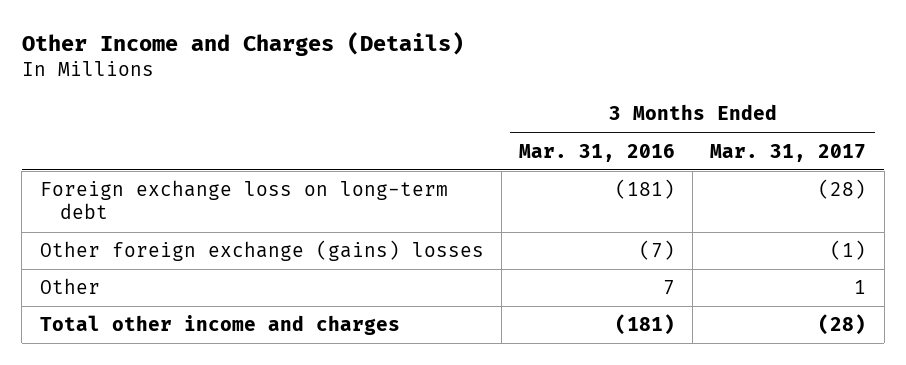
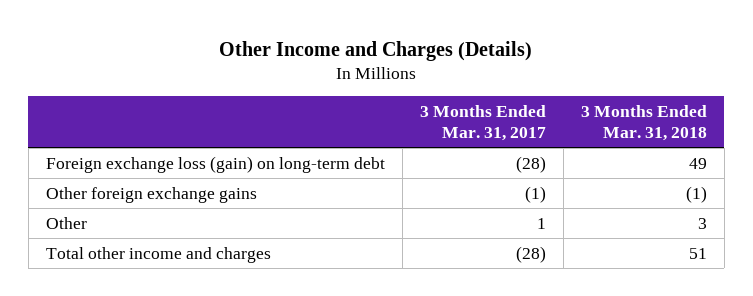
- | 3 Months Ended Mar. 31, 2016 | 3 Months Ended Mar. 31, 2017
+ | 3 Months Ended Mar. 31, 2017 | 3 Months Ended Mar. 31, 2018
- Foreign exchange loss on long-term debt | (181) | (28)
- Other foreign exchange (gains) losses | (7) | (1)
+ Foreign exchange loss (gain) on long-term debt | (28) | 49
+ Other foreign exchange gains | (1) | (1)

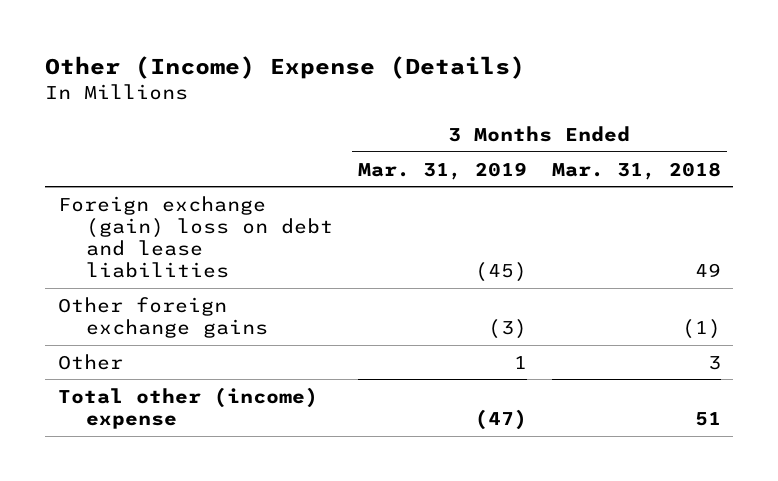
- Other Income and Charges (Details)
+ Other (Income) Expense (Details)
- | 3 Months Ended Mar. 31, 2017 | 3 Months Ended Mar. 31, 2018
+ | 3 Months Ended Mar. 31, 2019 | 3 Months Ended Mar. 31, 2018
- Foreign exchange loss (gain) on long-term debt | (28) | 49
+ Foreign exchange (gain) loss on debt and lease liabilities | (45) | 49
- Total other income and charges | (28) | 51
+ Total other (income) expense | (47) | 51

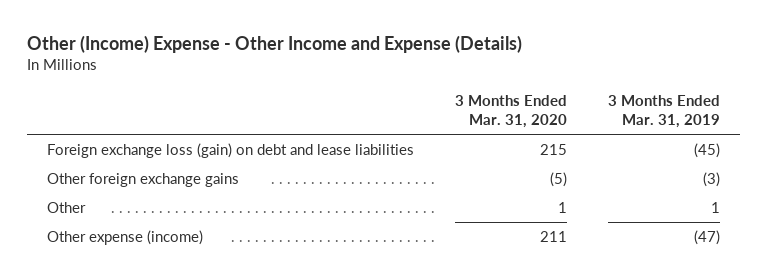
- Other (Income) Expense (Details)
+ Other (Income) Expense - Other Income and Expense (Details)
- | 3 Months Ended Mar. 31, 2019 | 3 Months Ended Mar. 31, 2018
+ | 3 Months Ended Mar. 31, 2020 | 3 Months Ended Mar. 31, 2019
- Foreign exchange (gain) loss on debt and lease liabilities | (45) | 49
+ Foreign exchange loss (gain) on debt and lease liabilities | 215 | (45)
- Total other (income) expense | (47) | 51
+ Other expense (income) | 211 | (47)

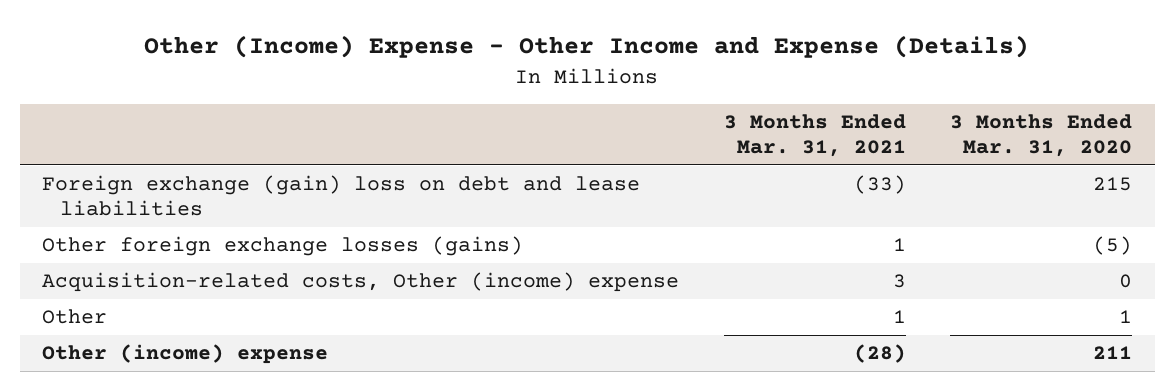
- | 3 Months Ended Mar. 31, 2020 | 3 Months Ended Mar. 31, 2019
+ | 3 Months Ended Mar. 31, 2021 | 3 Months Ended Mar. 31, 2020
- Foreign exchange loss (gain) on debt and lease liabilities | 215 | (45)
- Other foreign exchange gains | (5) | (3)
+ Foreign exchange (gain) loss on debt and lease liabilities | (33) | 215
+ Other foreign exchange losses (gains) | 1 | (5)
+ Acquisition-related costs, Other (income) expense | 3 | 0
- Other expense (income) | 211 | (47)
+ Other (income) expense | (28) | 211

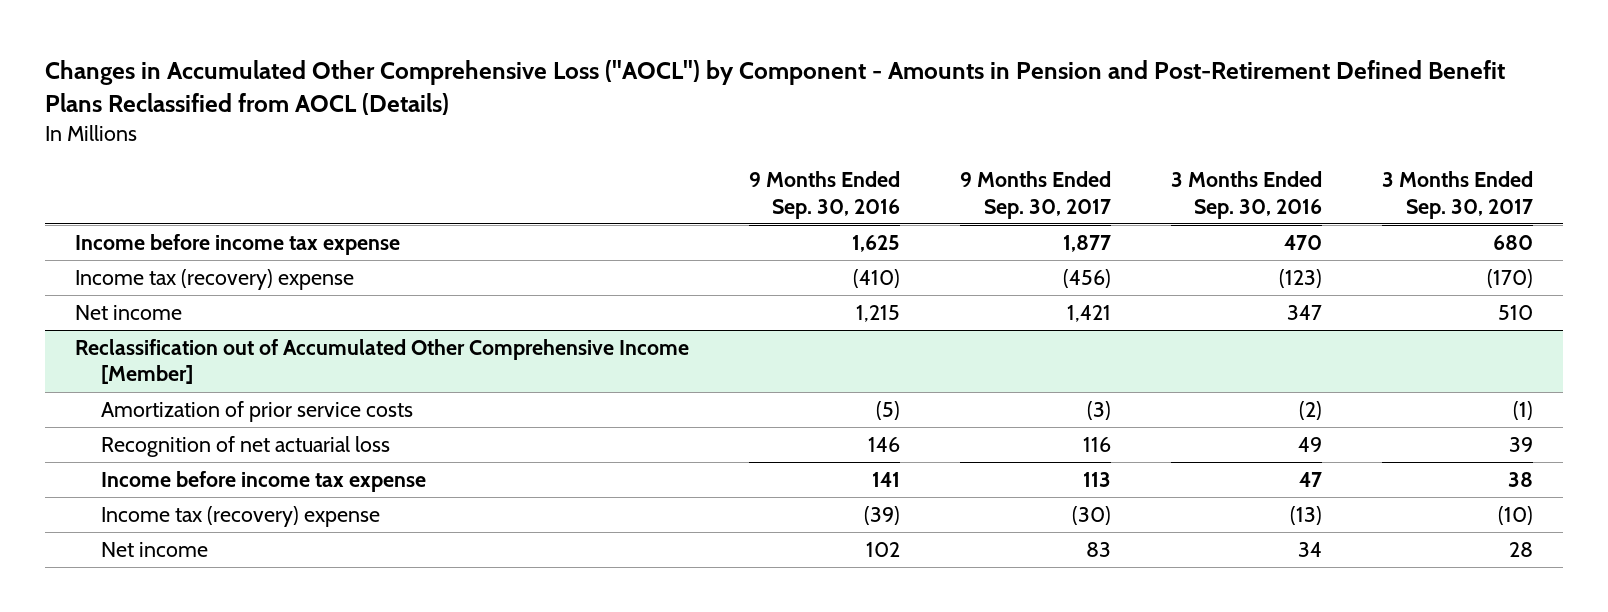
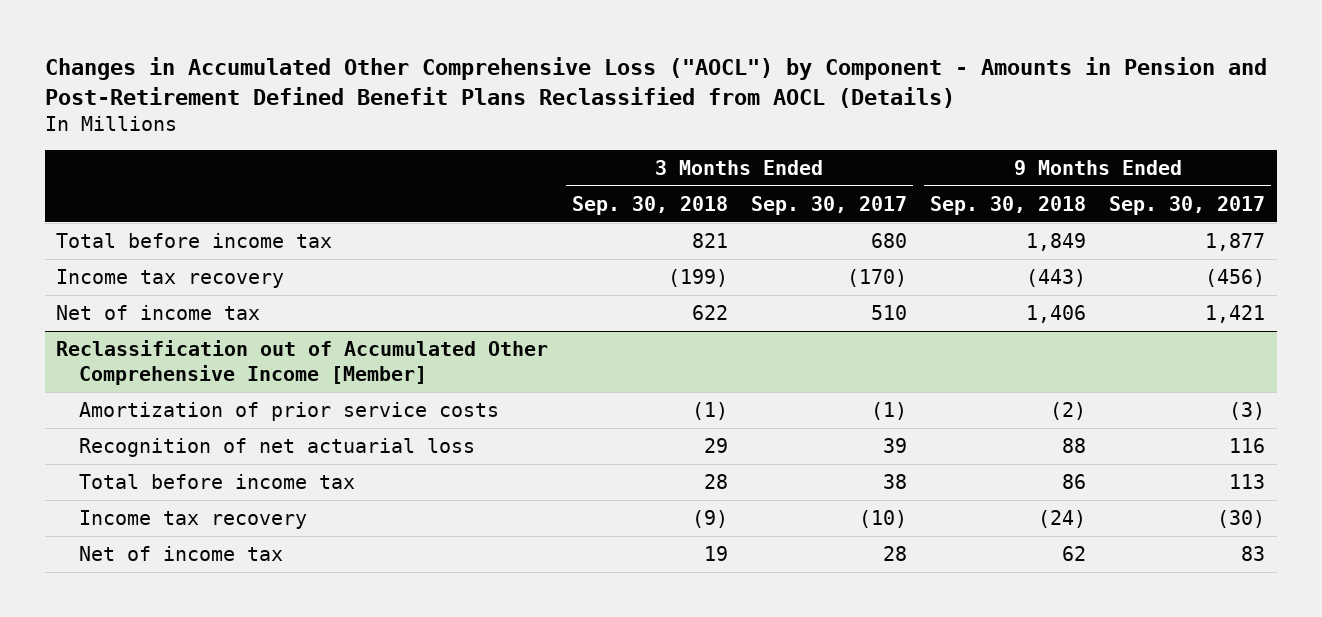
- | 9 Months Ended Sep. 30, 2016 | 9 Months Ended Sep. 30, 2017 | 3 Months Ended Sep. 30, 2016 | 3 Months Ended Sep. 30, 2017
+ | 3 Months Ended Sep. 30, 2018 | 3 Months Ended Sep. 30, 2017 | 9 Months Ended Sep. 30, 2018 | 9 Months Ended Sep. 30, 2017
- Income before income tax expense | 1,625 | 1,877 | 470 | 680
- Income tax (recovery) expense | (410) | (456) | (123) | (170)
- Net income | 1,215 | 1,421 | 347 | 510
+ Total before income tax | 821 | 680 | 1,849 | 1,877
+ Income tax recovery | (199) | (170) | (443) | (456)
+ Net of income tax | 622 | 510 | 1,406 | 1,421
@ Reclassification out of Accumulated Other Comprehensive Income [Member]
- Income before income tax expense | 141 | 113 | 47 | 38
- Income tax (recovery) expense | (39) | (30) | (13) | (10)
- Net income | 102 | 83 | 34 | 28
+ Total before income tax | 28 | 38 | 86 | 113
+ Income tax recovery | (9) | (10) | (24) | (30)
+ Net of income tax | 19 | 28 | 62 | 83

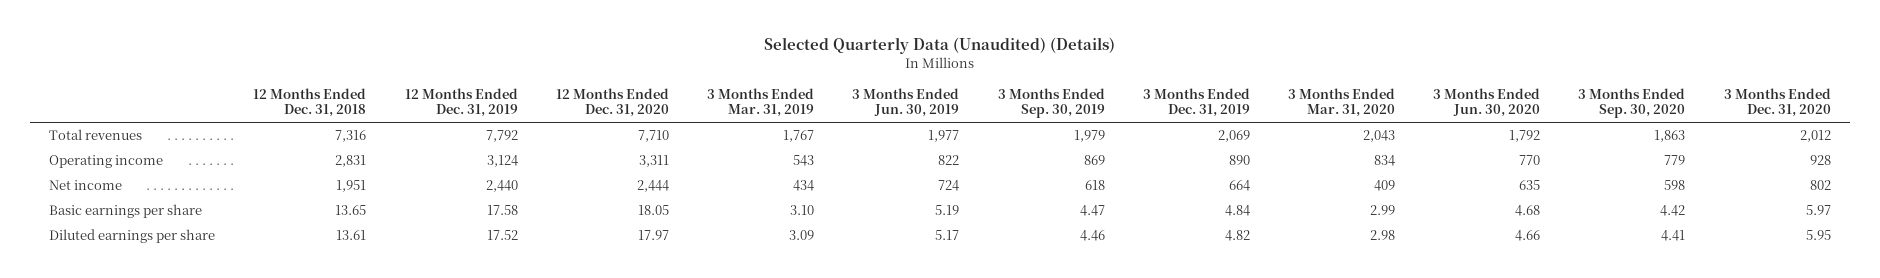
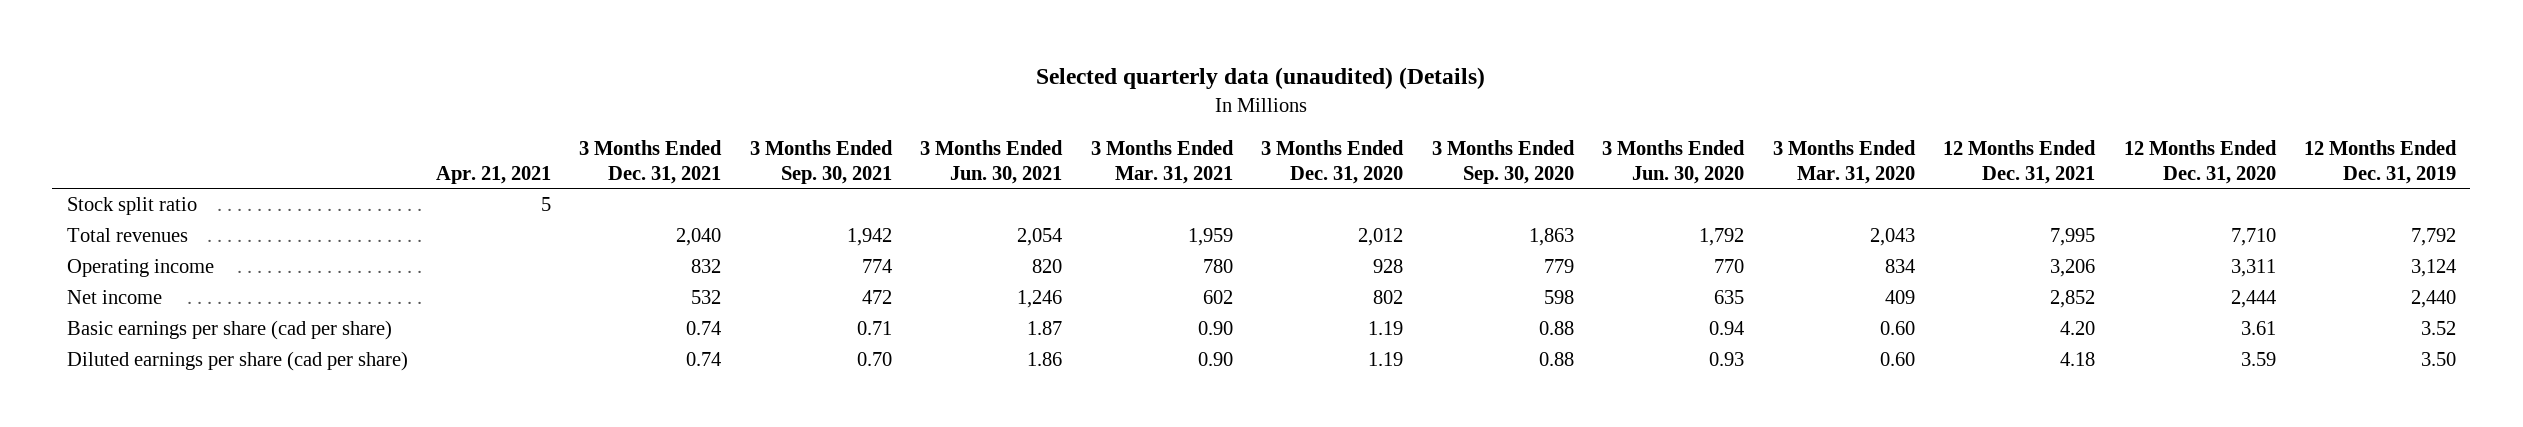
- Selected Quarterly Data (Unaudited) (Details)
+ Selected quarterly data (unaudited) (Details)
- | 12 Months Ended Dec. 31, 2018 | 12 Months Ended Dec. 31, 2019 | 12 Months Ended Dec. 31, 2020 | 3 Months Ended Mar. 31, 2019 | 3 Months Ended Jun. 30, 2019 | 3 Months Ended Sep. 30, 2019 | 3 Months Ended Dec. 31, 2019 | 3 Months Ended Mar. 31, 2020 | 3 Months Ended Jun. 30, 2020 | 3 Months Ended Sep. 30, 2020 | 3 Months Ended Dec. 31, 2020
+ | Apr. 21, 2021 | 3 Months Ended Dec. 31, 2021 | 3 Months Ended Sep. 30, 2021 | 3 Months Ended Jun. 30, 2021 | 3 Months Ended Mar. 31, 2021 | 3 Months Ended Dec. 31, 2020 | 3 Months Ended Sep. 30, 2020 | 3 Months Ended Jun. 30, 2020 | 3 Months Ended Mar. 31, 2020 | 12 Months Ended Dec. 31, 2021 | 12 Months Ended Dec. 31, 2020 | 12 Months Ended Dec. 31, 2019
+ Stock split ratio | 5 | | | | | | | | | | |
- Basic earnings per share | 13.65 | 17.58 | 18.05 | 3.10 | 5.19 | 4.47 | 4.84 | 2.99 | 4.68 | 4.42 | 5.97
- Diluted earnings per share | 13.61 | 17.52 | 17.97 | 3.09 | 5.17 | 4.46 | 4.82 | 2.98 | 4.66 | 4.41 | 5.95
+ Basic earnings per share (cad per share) | | 0.74 | 0.71 | 1.87 | 0.90 | 1.19 | 0.88 | 0.94 | 0.60 | 4.20 | 3.61 | 3.52
+ Diluted earnings per share (cad per share) | | 0.74 | 0.70 | 1.86 | 0.90 | 1.19 | 0.88 | 0.93 | 0.60 | 4.18 | 3.59 | 3.50

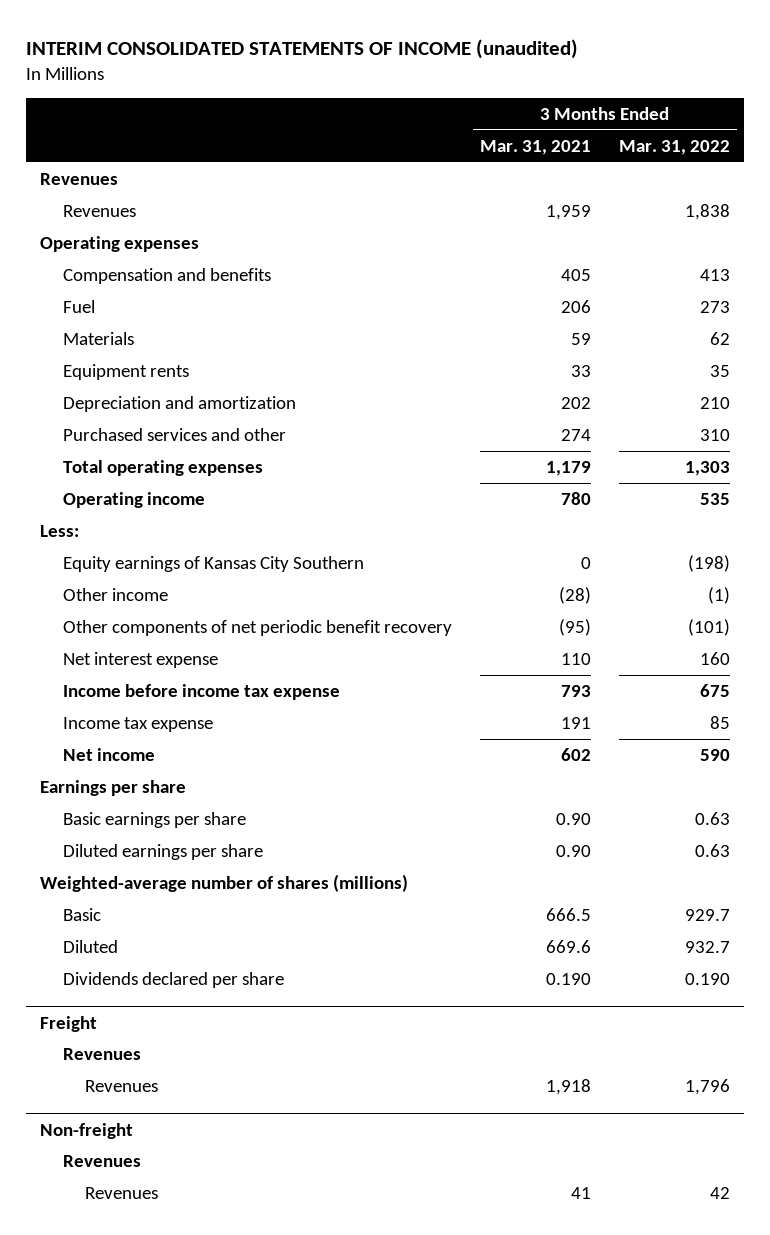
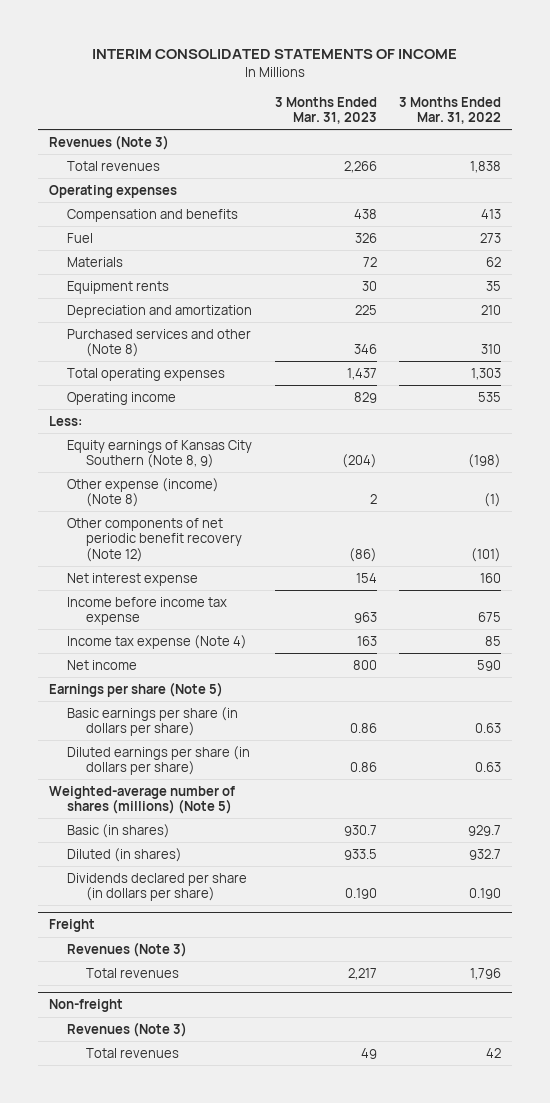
- INTERIM CONSOLIDATED STATEMENTS OF INCOME (unaudited)
+ INTERIM CONSOLIDATED STATEMENTS OF INCOME
- | 3 Months Ended Mar. 31, 2021 | 3 Months Ended Mar. 31, 2022
+ | 3 Months Ended Mar. 31, 2023 | 3 Months Ended Mar. 31, 2022
- Revenues
- Revenues | 1,959 | 1,838
+ Revenues (Note 3)
+ Total revenues | 2,266 | 1,838
- Purchased services and other | 274 | 310
+ Purchased services and other (Note 8) | 346 | 310
- Equity earnings of Kansas City Southern | 0 | (198)
- Other income | (28) | (1)
- Other components of net periodic benefit recovery | (95) | (101)
+ Equity earnings of Kansas City Southern (Note 8, 9) | (204) | (198)
+ Other expense (income) (Note 8) | 2 | (1)
+ Other components of net periodic benefit recovery (Note 12) | (86) | (101)
- Income tax expense | 191 | 85
+ Income tax expense (Note 4) | 163 | 85
- Earnings per share
- Basic earnings per share | 0.90 | 0.63
- Diluted earnings per share | 0.90 | 0.63
- Weighted-average number of shares (millions)
- Basic | 666.5 | 929.7
- Diluted | 669.6 | 932.7
- Dividends declared per share | 0.190 | 0.190
+ Earnings per share (Note 5)
+ Basic earnings per share (in dollars per share) | 0.86 | 0.63
+ Diluted earnings per share (in dollars per share) | 0.86 | 0.63
+ Weighted-average number of shares (millions) (Note 5)
+ Basic (in shares) | 930.7 | 929.7
+ Diluted (in shares) | 933.5 | 932.7
+ Dividends declared per share (in dollars per share) | 0.190 | 0.190
@ Freight
- Revenues
- Revenues | 1,918 | 1,796
+ Revenues (Note 3)
+ Total revenues | 2,217 | 1,796
@ Non-freight
- Revenues
- Revenues | 41 | 42
+ Revenues (Note 3)
+ Total revenues | 49 | 42

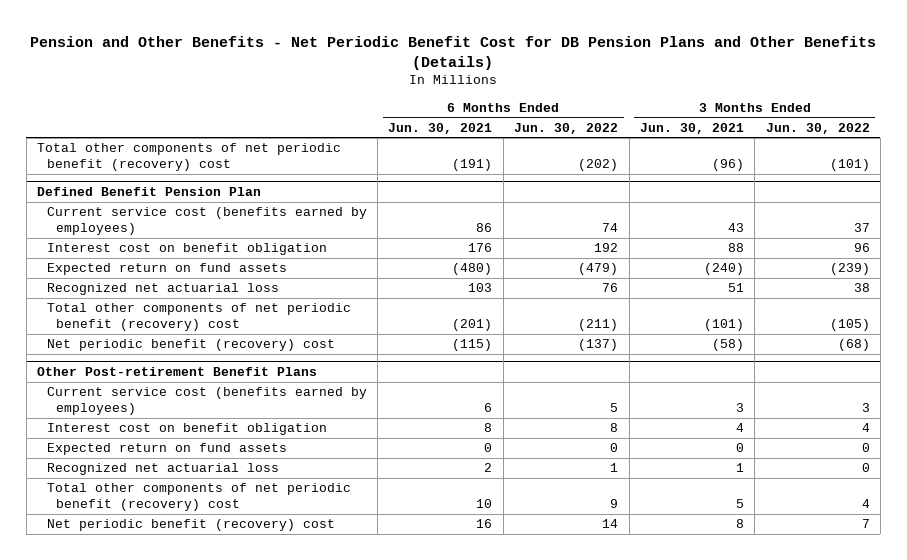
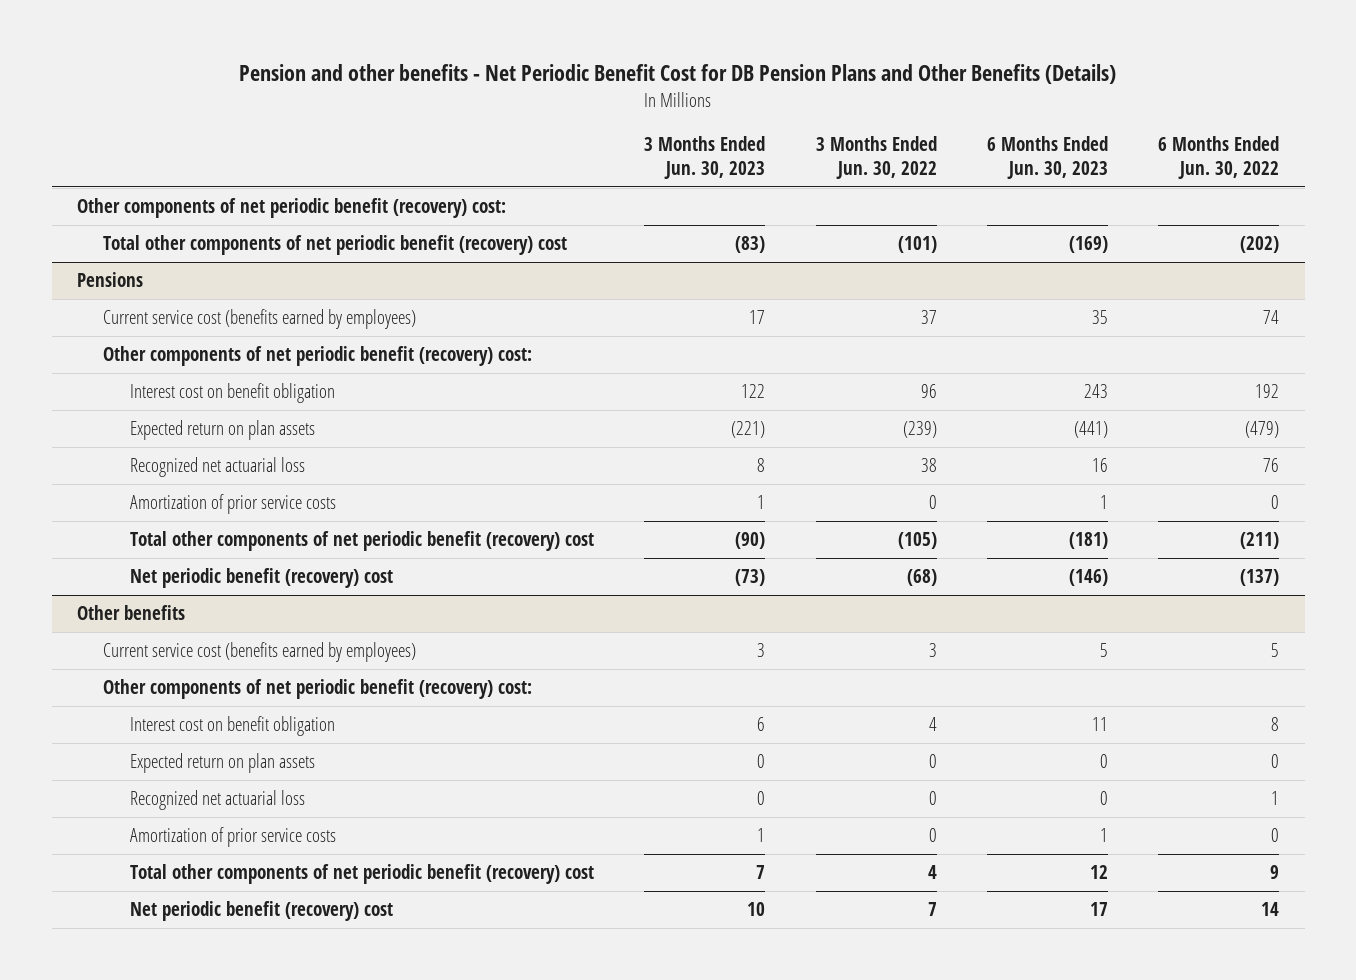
- Pension and Other Benefits - Net Periodic Benefit Cost for DB Pension Plans and Other Benefits (Details)
+ Pension and other benefits - Net Periodic Benefit Cost for DB Pension Plans and Other Benefits (Details)
- | 6 Months Ended Jun. 30, 2021 | 6 Months Ended Jun. 30, 2022 | 3 Months Ended Jun. 30, 2021 | 3 Months Ended Jun. 30, 2022
+ | 3 Months Ended Jun. 30, 2023 | 3 Months Ended Jun. 30, 2022 | 6 Months Ended Jun. 30, 2023 | 6 Months Ended Jun. 30, 2022
+ Other components of net periodic benefit (recovery) cost:
- Defined Benefit Pension Plan
+ Pensions
+ Other components of net periodic benefit (recovery) cost:
- Expected return on fund assets | (480) | (479) | (240) | (239)
+ Expected return on plan assets | (221) | (239) | (441) | (479)
+ Amortization of prior service costs | 1 | 0 | 1 | 0
- Other Post-retirement Benefit Plans
+ Other benefits
+ Other components of net periodic benefit (recovery) cost:
- Expected return on fund assets | 0 | 0 | 0 | 0
+ Expected return on plan assets | 0 | 0 | 0 | 0
+ Amortization of prior service costs | 1 | 0 | 1 | 0

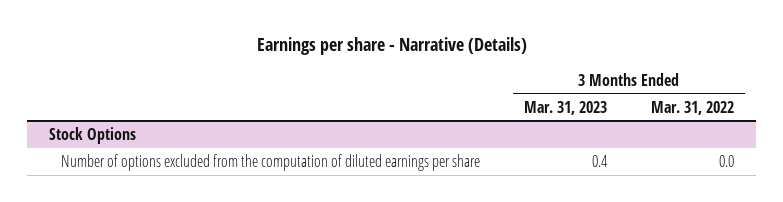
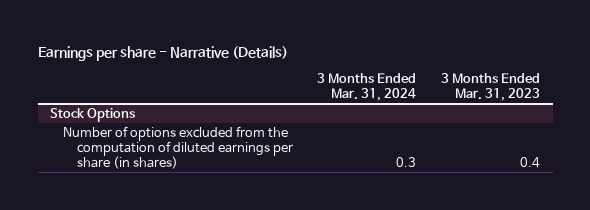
- | 3 Months Ended Mar. 31, 2023 | 3 Months Ended Mar. 31, 2022
+ | 3 Months Ended Mar. 31, 2024 | 3 Months Ended Mar. 31, 2023
@ Stock Options
- Number of options excluded from the computation of diluted earnings per share | 0.4 | 0.0
+ Number of options excluded from the computation of diluted earnings per share (in shares) | 0.3 | 0.4

